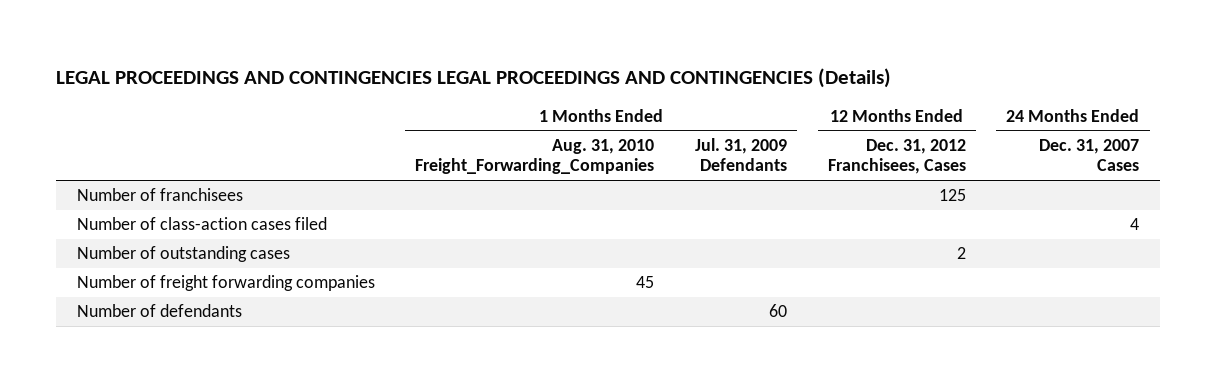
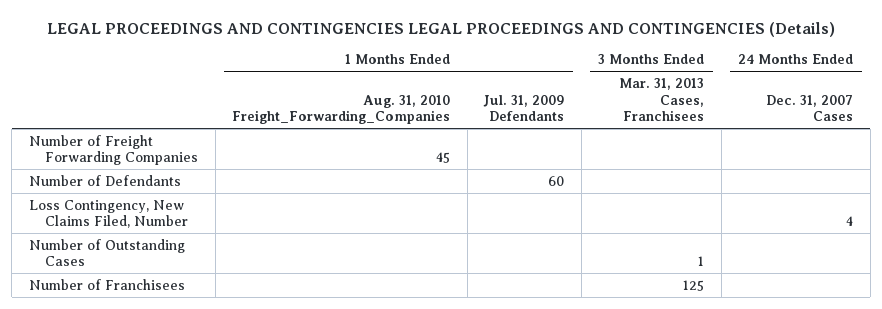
- | 1 Months Ended Aug. 31, 2010 Freight_Forwarding_Companies | 1 Months Ended Jul. 31, 2009 Defendants | 12 Months Ended Dec. 31, 2012 Franchisees, Cases | 24 Months Ended Dec. 31, 2007 Cases
+ | 1 Months Ended Aug. 31, 2010 Freight_Forwarding_Companies | 1 Months Ended Jul. 31, 2009 Defendants | 3 Months Ended Mar. 31, 2013 Cases, Franchisees | 24 Months Ended Dec. 31, 2007 Cases
- Number of franchisees | | | 125 |
- Number of class-action cases filed | | | | 4
- Number of outstanding cases | | | 2 |
- Number of freight forwarding companies | 45 | | |
- Number of defendants | | 60 | |
+ Number of Freight Forwarding Companies | 45 | | |
+ Number of Defendants | | 60 | |
+ Loss Contingency, New Claims Filed, Number | | | | 4
+ Number of Outstanding Cases | | | 1 |
+ Number of Franchisees | | | 125 |

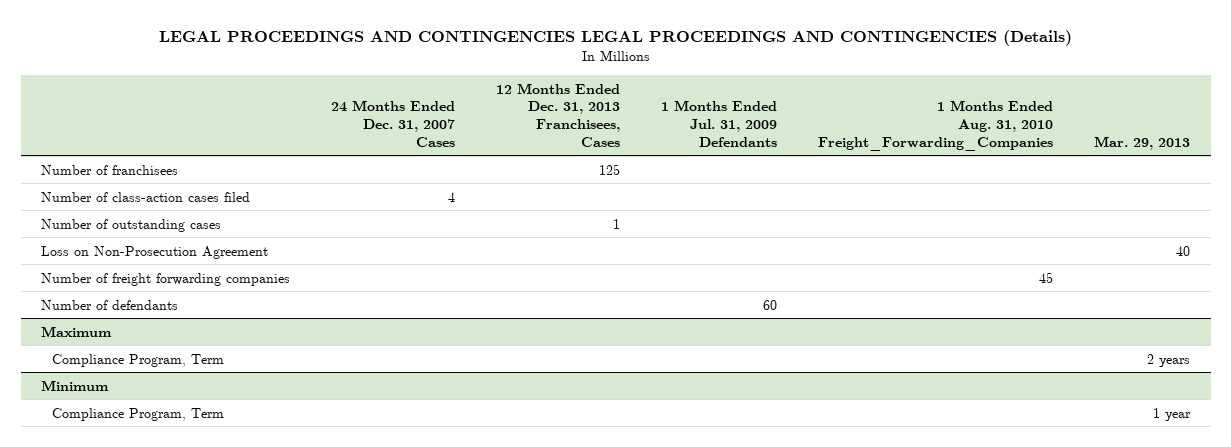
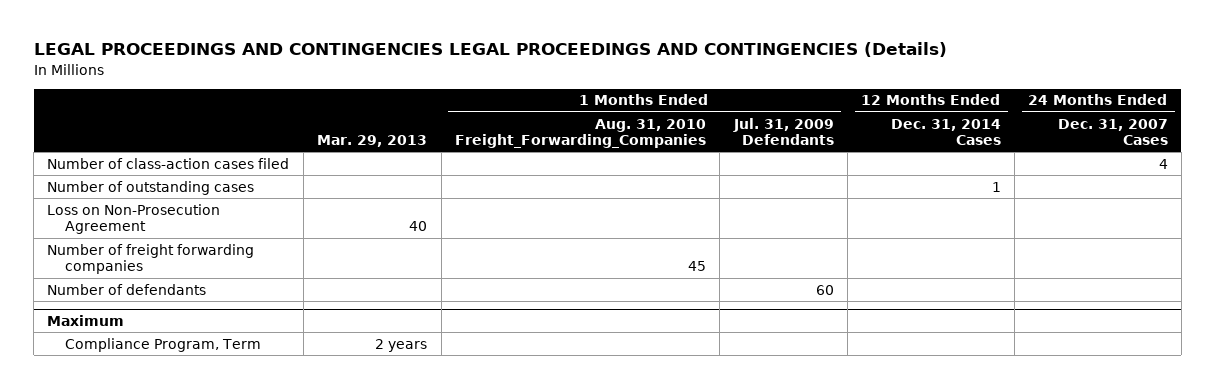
- | 24 Months Ended Dec. 31, 2007 Cases | 12 Months Ended Dec. 31, 2013 Franchisees, Cases | 1 Months Ended Jul. 31, 2009 Defendants | 1 Months Ended Aug. 31, 2010 Freight_Forwarding_Companies | Mar. 29, 2013
+ | Mar. 29, 2013 | 1 Months Ended Aug. 31, 2010 Freight_Forwarding_Companies | 1 Months Ended Jul. 31, 2009 Defendants | 12 Months Ended Dec. 31, 2014 Cases | 24 Months Ended Dec. 31, 2007 Cases
- Number of franchisees | | 125 | | |
- Minimum
- Compliance Program, Term | | | | | 1 year

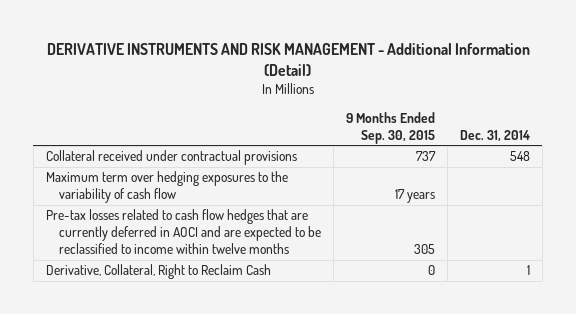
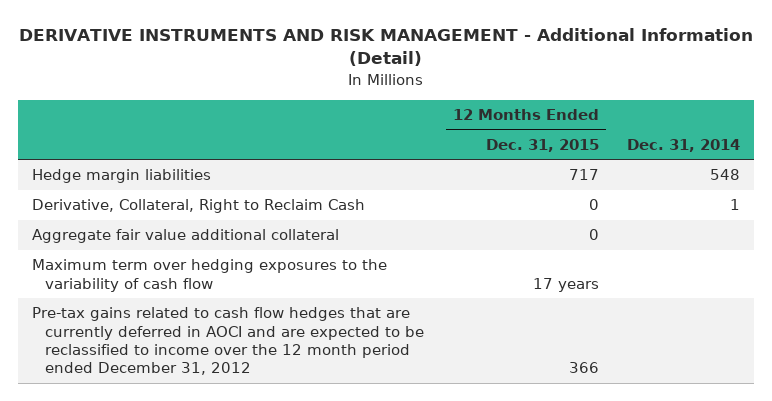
- | 9 Months Ended Sep. 30, 2015 | Dec. 31, 2014
+ | 12 Months Ended Dec. 31, 2015 | Dec. 31, 2014
- Collateral received under contractual provisions | 737 | 548
- Pre-tax losses related to cash flow hedges that are currently deferred in AOCI and are expected to be reclassified to income within twelve months | 305 |
+ Hedge margin liabilities | 717 | 548
+ Aggregate fair value additional collateral | 0 |
moved down: Maximum term over hedging exposures to the variability of cash flow | 17 years |
+ Pre-tax gains related to cash flow hedges that are currently deferred in AOCI and are expected to be reclassified to income over the 12 month period ended December 31, 2012 | 366 |

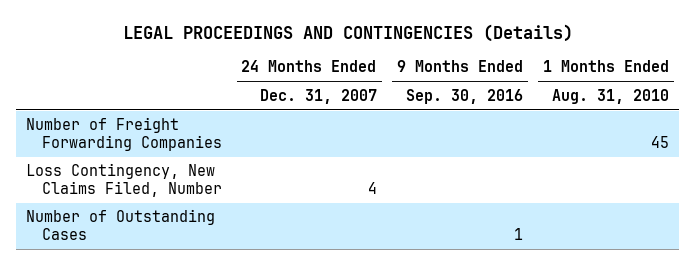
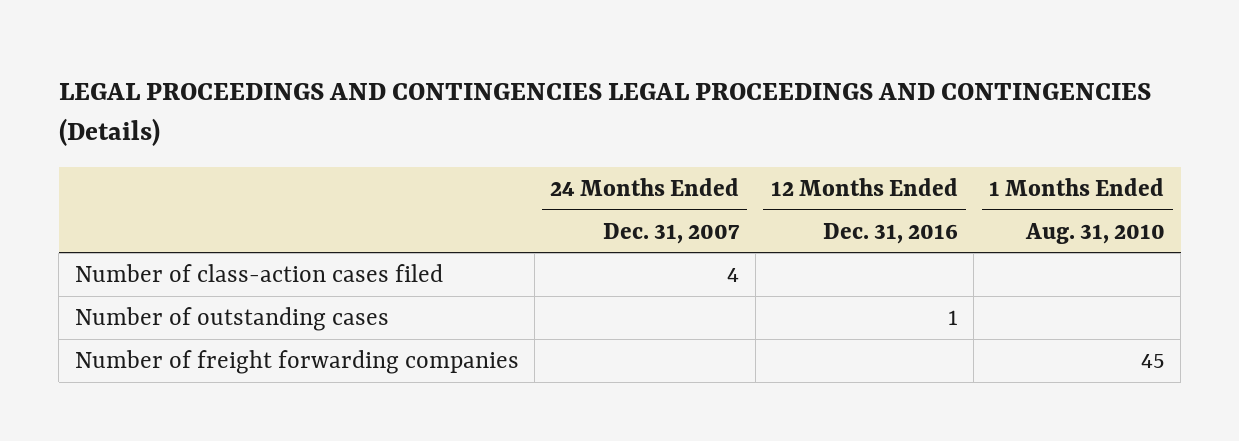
- LEGAL PROCEEDINGS AND CONTINGENCIES (Details)
+ LEGAL PROCEEDINGS AND CONTINGENCIES LEGAL PROCEEDINGS AND CONTINGENCIES (Details)
- | 24 Months Ended Dec. 31, 2007 | 9 Months Ended Sep. 30, 2016 | 1 Months Ended Aug. 31, 2010
+ | 24 Months Ended Dec. 31, 2007 | 12 Months Ended Dec. 31, 2016 | 1 Months Ended Aug. 31, 2010
- Number of Freight Forwarding Companies | | | 45
- Loss Contingency, New Claims Filed, Number | 4 | |
- Number of Outstanding Cases | | 1 |
+ Number of class-action cases filed | 4 | |
+ Number of outstanding cases | | 1 |
+ Number of freight forwarding companies | | | 45

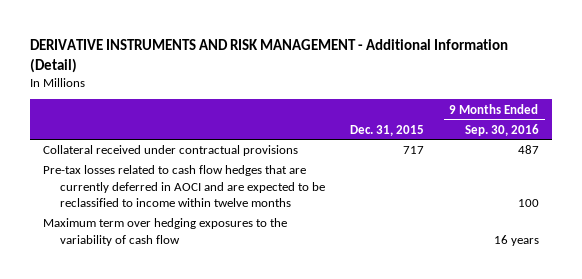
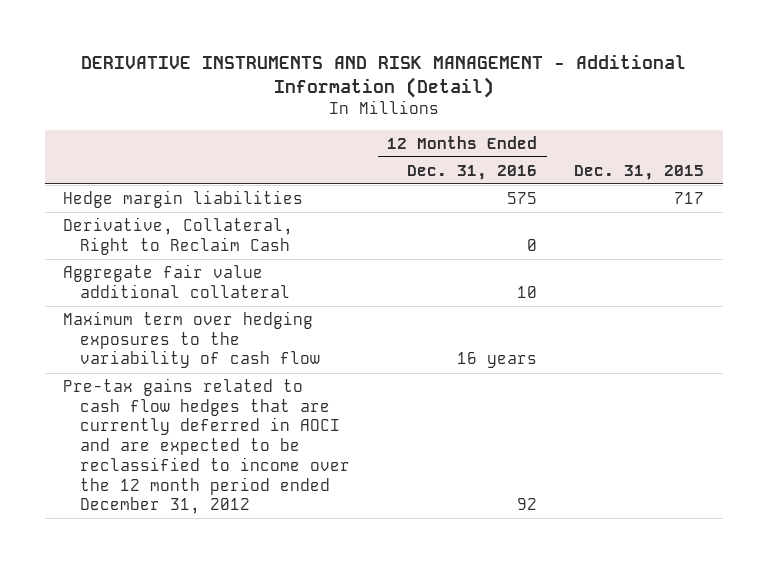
- | Dec. 31, 2015 | 9 Months Ended Sep. 30, 2016
+ | 12 Months Ended Dec. 31, 2016 | Dec. 31, 2015
- Collateral received under contractual provisions | 717 | 487
- Pre-tax losses related to cash flow hedges that are currently deferred in AOCI and are expected to be reclassified to income within twelve months | | 100
+ Hedge margin liabilities | 575 | 717
+ Derivative, Collateral, Right to Reclaim Cash | 0 |
+ Aggregate fair value additional collateral | 10 |
+ Pre-tax gains related to cash flow hedges that are currently deferred in AOCI and are expected to be reclassified to income over the 12 month period ended December 31, 2012 | 92 |

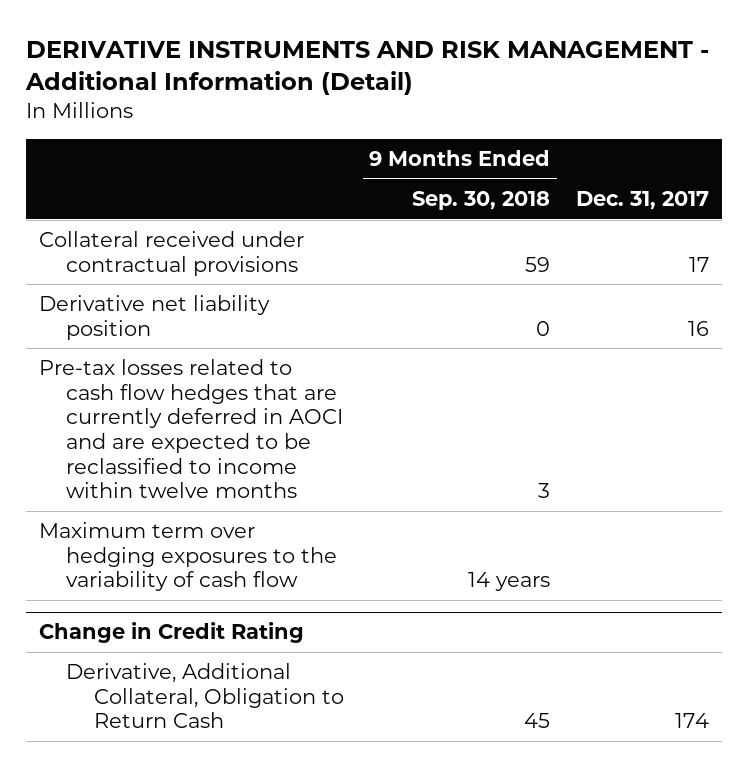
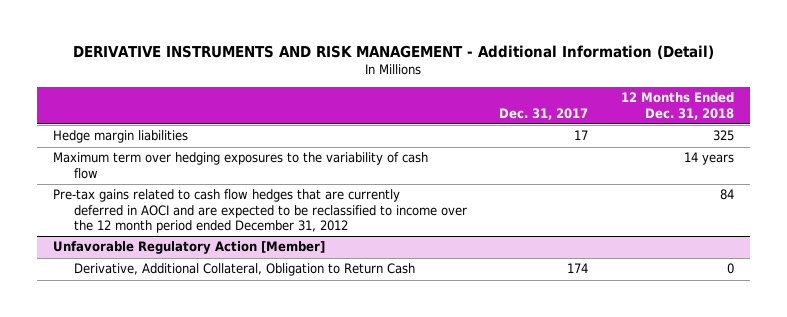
- | 9 Months Ended Sep. 30, 2018 | Dec. 31, 2017
+ | Dec. 31, 2017 | 12 Months Ended Dec. 31, 2018
- Collateral received under contractual provisions | 59 | 17
- Derivative net liability position | 0 | 16
- Pre-tax losses related to cash flow hedges that are currently deferred in AOCI and are expected to be reclassified to income within twelve months | 3 |
+ Hedge margin liabilities | 17 | 325
- Change in Credit Rating
+ Pre-tax gains related to cash flow hedges that are currently deferred in AOCI and are expected to be reclassified to income over the 12 month period ended December 31, 2012 | | 84
+ Unfavorable Regulatory Action [Member]

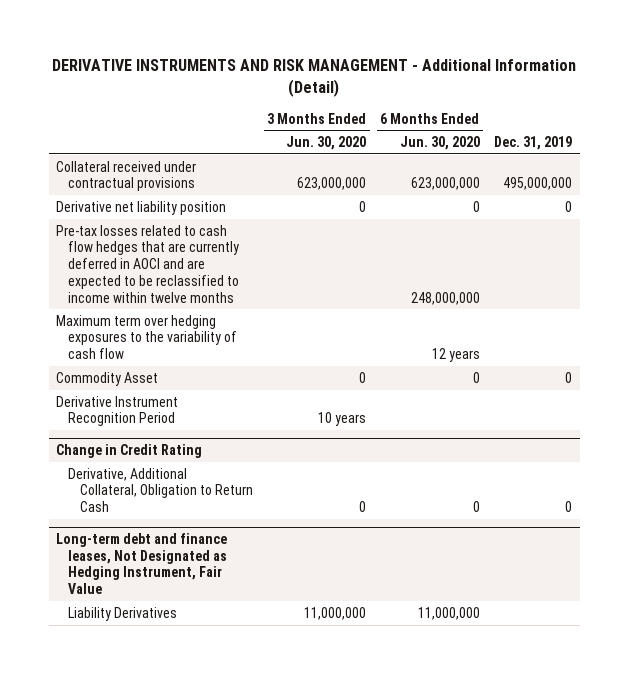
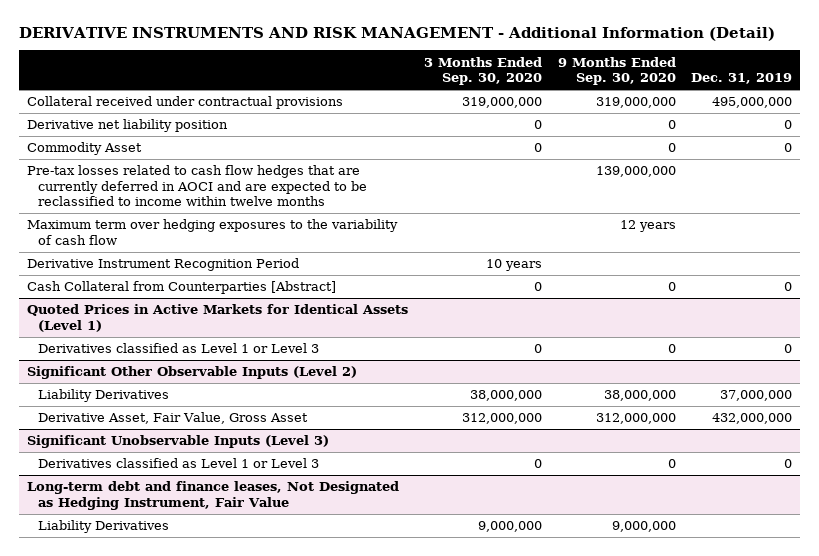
- | 3 Months Ended Jun. 30, 2020 | 6 Months Ended Jun. 30, 2020 | Dec. 31, 2019
+ | 3 Months Ended Sep. 30, 2020 | 9 Months Ended Sep. 30, 2020 | Dec. 31, 2019
moved up: Commodity Asset | 0 | 0 | 0
- Change in Credit Rating
- Derivative, Additional Collateral, Obligation to Return Cash | 0 | 0 | 0
+ Cash Collateral from Counterparties [Abstract] | 0 | 0 | 0
+ Quoted Prices in Active Markets for Identical Assets (Level 1)
+ Derivatives classified as Level 1 or Level 3 | 0 | 0 | 0
+ Significant Other Observable Inputs (Level 2)
+ Liability Derivatives | 38,000,000 | 38,000,000 | 37,000,000
+ Derivative Asset, Fair Value, Gross Asset | 312,000,000 | 312,000,000 | 432,000,000
+ Significant Unobservable Inputs (Level 3)
+ Derivatives classified as Level 1 or Level 3 | 0 | 0 | 0

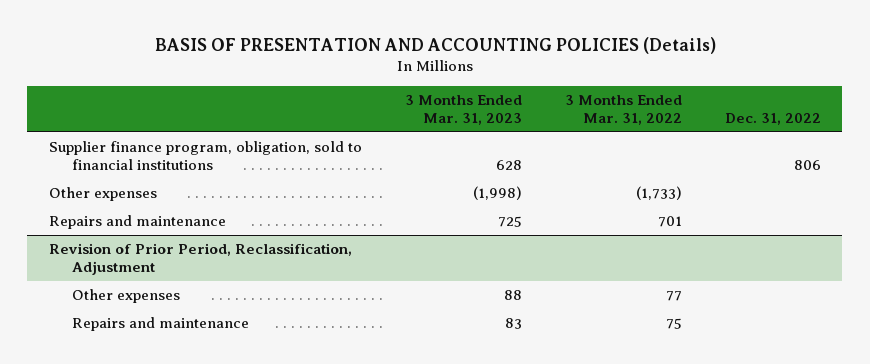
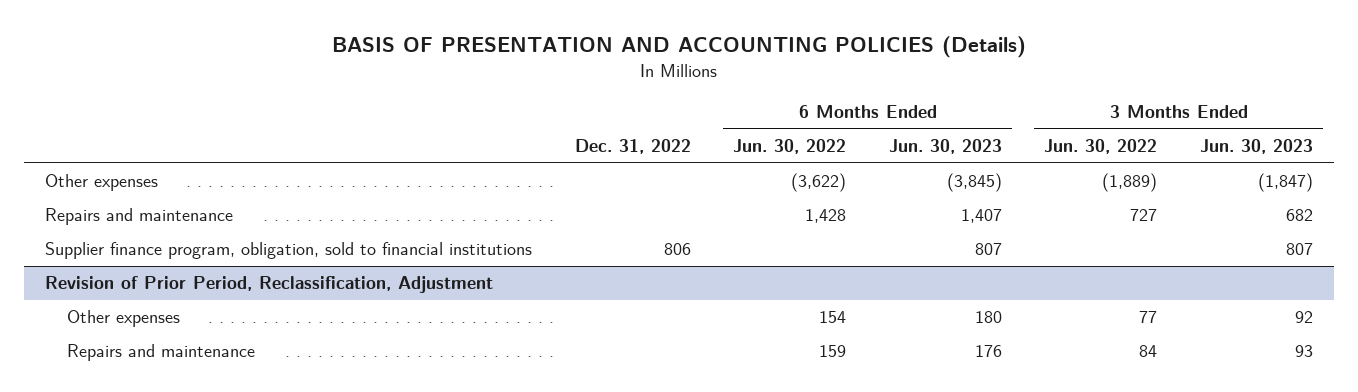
- | 3 Months Ended Mar. 31, 2023 | 3 Months Ended Mar. 31, 2022 | Dec. 31, 2022
+ | Dec. 31, 2022 | 6 Months Ended Jun. 30, 2022 | 6 Months Ended Jun. 30, 2023 | 3 Months Ended Jun. 30, 2022 | 3 Months Ended Jun. 30, 2023
moved down: Supplier finance program, obligation, sold to financial institutions | 806 | | 807 | | 807

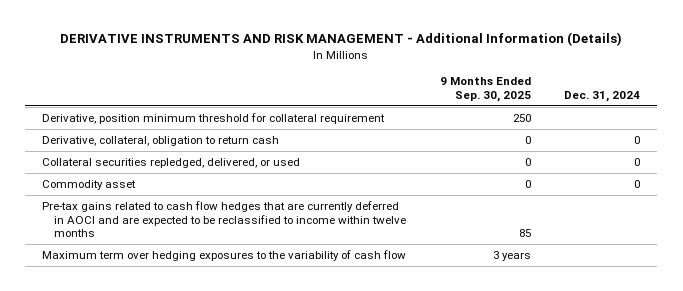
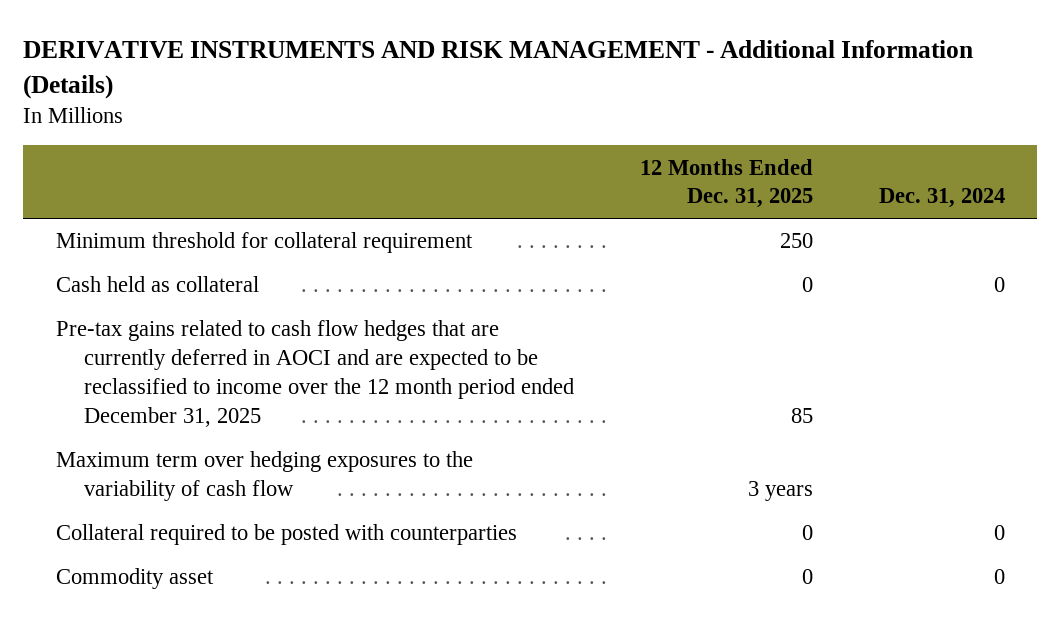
- | 9 Months Ended Sep. 30, 2025 | Dec. 31, 2024
+ | 12 Months Ended Dec. 31, 2025 | Dec. 31, 2024
- Derivative, position minimum threshold for collateral requirement | 250 |
- Derivative, collateral, obligation to return cash | 0 | 0
- Collateral securities repledged, delivered, or used | 0 | 0
- Pre-tax gains related to cash flow hedges that are currently deferred in AOCI and are expected to be reclassified to income within twelve months | 85 |
+ Minimum threshold for collateral requirement | 250 |
+ Cash held as collateral | 0 | 0
+ Pre-tax gains related to cash flow hedges that are currently deferred in AOCI and are expected to be reclassified to income over the 12 month period ended December 31, 2025 | 85 |
+ Collateral required to be posted with counterparties | 0 | 0
moved down: Commodity asset | 0 | 0

